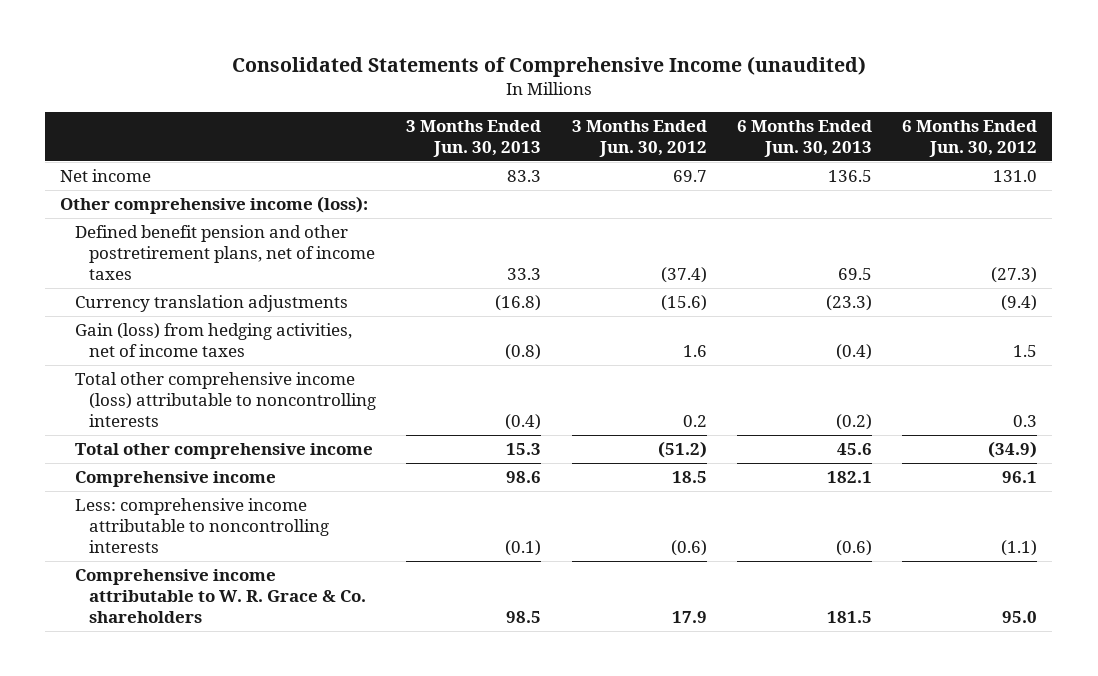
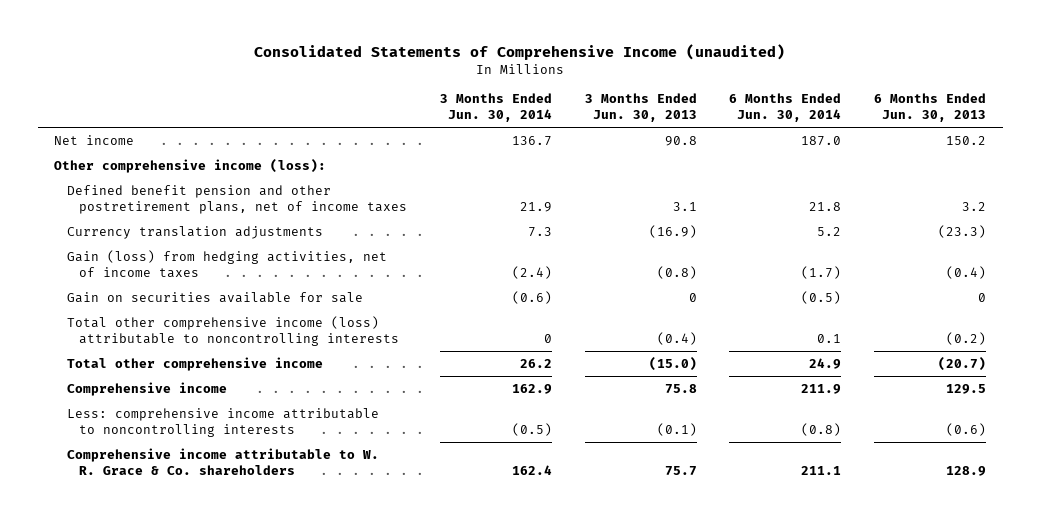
- | 3 Months Ended Jun. 30, 2013 | 3 Months Ended Jun. 30, 2012 | 6 Months Ended Jun. 30, 2013 | 6 Months Ended Jun. 30, 2012
+ | 3 Months Ended Jun. 30, 2014 | 3 Months Ended Jun. 30, 2013 | 6 Months Ended Jun. 30, 2014 | 6 Months Ended Jun. 30, 2013
- Net income | 83.3 | 69.7 | 136.5 | 131.0
+ Net income | 136.7 | 90.8 | 187.0 | 150.2
- Defined benefit pension and other postretirement plans, net of income taxes | 33.3 | (37.4) | 69.5 | (27.3)
- Currency translation adjustments | (16.8) | (15.6) | (23.3) | (9.4)
+ Defined benefit pension and other postretirement plans, net of income taxes | 21.9 | 3.1 | 21.8 | 3.2
+ Currency translation adjustments | 7.3 | (16.9) | 5.2 | (23.3)
+ Gain on securities available for sale | (0.6) | 0 | (0.5) | 0
- Total other comprehensive income | 15.3 | (51.2) | 45.6 | (34.9)
- Comprehensive income | 98.6 | 18.5 | 182.1 | 96.1
+ Total other comprehensive income | 26.2 | (15.0) | 24.9 | (20.7)
+ Comprehensive income | 162.9 | 75.8 | 211.9 | 129.5
- Comprehensive income attributable to W. R. Grace & Co. shareholders | 98.5 | 17.9 | 181.5 | 95.0
+ Comprehensive income attributable to W. R. Grace & Co. shareholders | 162.4 | 75.7 | 211.1 | 128.9

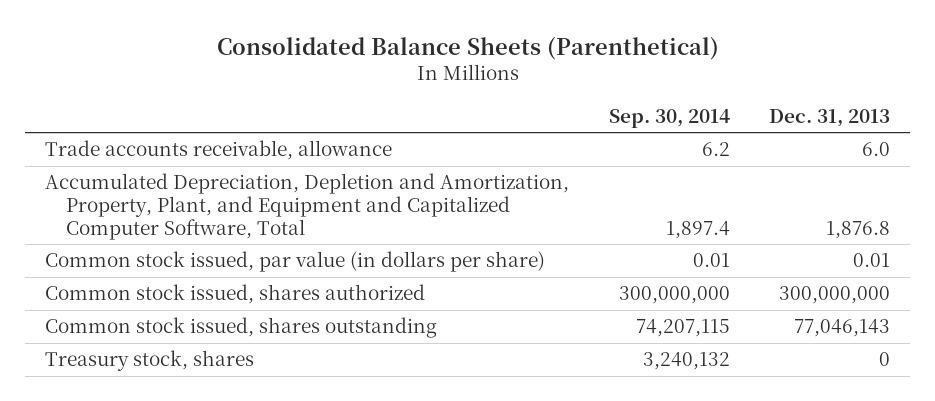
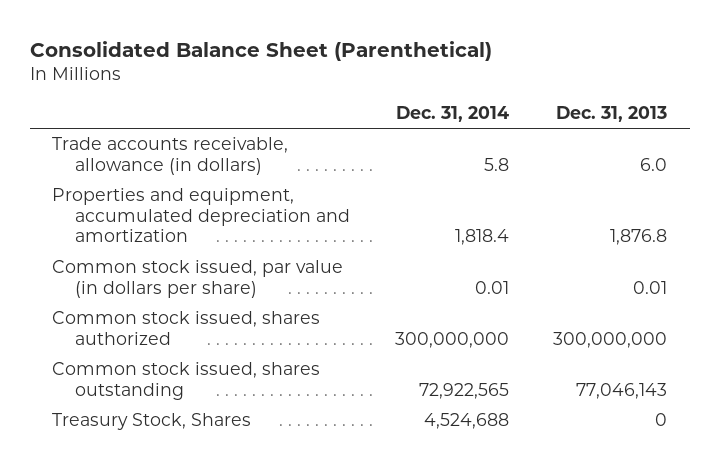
- Consolidated Balance Sheets (Parenthetical)
+ Consolidated Balance Sheet (Parenthetical)
- | Sep. 30, 2014 | Dec. 31, 2013
+ | Dec. 31, 2014 | Dec. 31, 2013
- Trade accounts receivable, allowance | 6.2 | 6.0
- Accumulated Depreciation, Depletion and Amortization, Property, Plant, and Equipment and Capitalized Computer Software, Total | 1,897.4 | 1,876.8
+ Trade accounts receivable, allowance (in dollars) | 5.8 | 6.0
+ Properties and equipment, accumulated depreciation and amortization | 1,818.4 | 1,876.8
- Treasury stock, shares | 3,240,132 | 0
+ Treasury Stock, Shares | 4,524,688 | 0

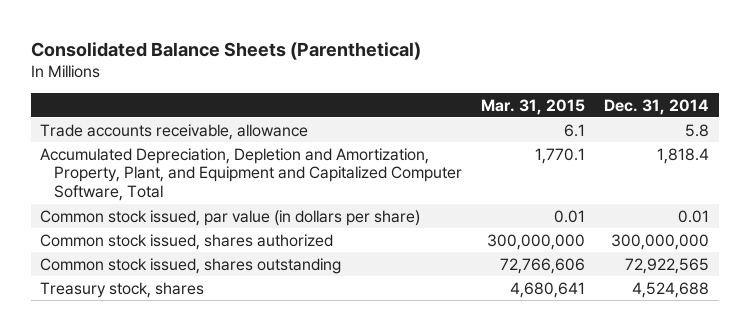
- Consolidated Balance Sheet (Parenthetical)
+ Consolidated Balance Sheets (Parenthetical)
- | Dec. 31, 2014 | Dec. 31, 2013
+ | Mar. 31, 2015 | Dec. 31, 2014
- Trade accounts receivable, allowance (in dollars) | 5.8 | 6.0
- Properties and equipment, accumulated depreciation and amortization | 1,818.4 | 1,876.8
+ Trade accounts receivable, allowance | 6.1 | 5.8
+ Accumulated Depreciation, Depletion and Amortization, Property, Plant, and Equipment and Capitalized Computer Software, Total | 1,770.1 | 1,818.4
- Treasury Stock, Shares | 4,524,688 | 0
+ Treasury stock, shares | 4,680,641 | 4,524,688

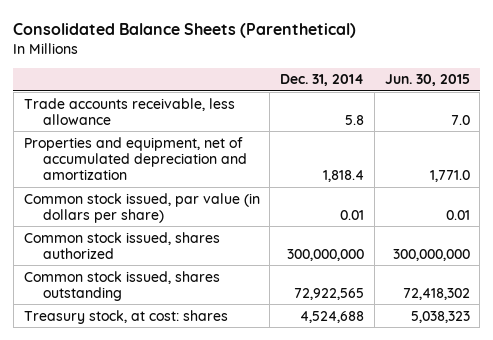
- | Mar. 31, 2015 | Dec. 31, 2014
+ | Dec. 31, 2014 | Jun. 30, 2015
- Trade accounts receivable, allowance | 6.1 | 5.8
- Accumulated Depreciation, Depletion and Amortization, Property, Plant, and Equipment and Capitalized Computer Software, Total | 1,770.1 | 1,818.4
+ Trade accounts receivable, less allowance | 5.8 | 7.0
+ Properties and equipment, net of accumulated depreciation and amortization | 1,818.4 | 1,771.0
- Treasury stock, shares | 4,680,641 | 4,524,688
+ Treasury stock, at cost: shares | 4,524,688 | 5,038,323

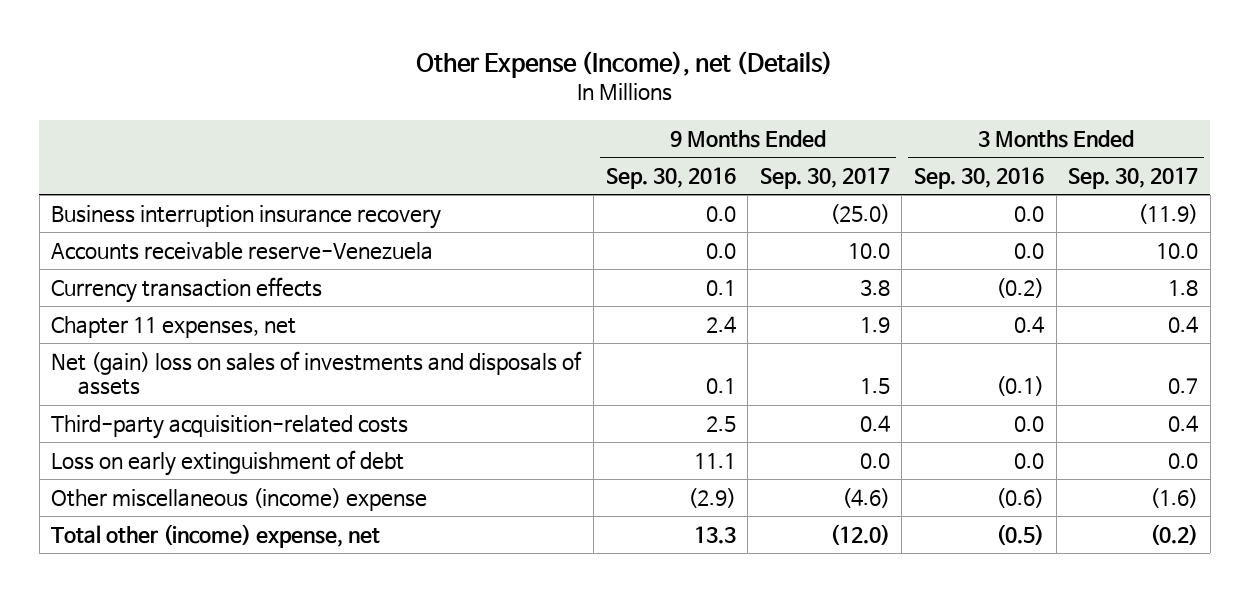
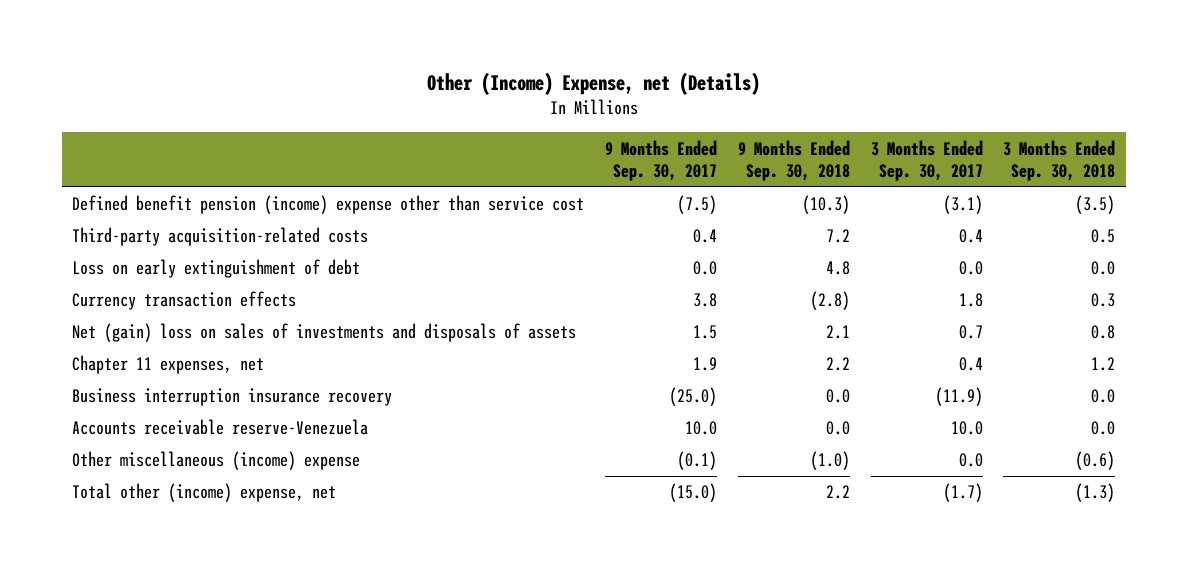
- Other Expense (Income), net (Details)
+ Other (Income) Expense, net (Details)
- | 9 Months Ended Sep. 30, 2016 | 9 Months Ended Sep. 30, 2017 | 3 Months Ended Sep. 30, 2016 | 3 Months Ended Sep. 30, 2017
+ | 9 Months Ended Sep. 30, 2017 | 9 Months Ended Sep. 30, 2018 | 3 Months Ended Sep. 30, 2017 | 3 Months Ended Sep. 30, 2018
+ Defined benefit pension (income) expense other than service cost | (7.5) | (10.3) | (3.1) | (3.5)
- Other miscellaneous (income) expense | (2.9) | (4.6) | (0.6) | (1.6)
- Total other (income) expense, net | 13.3 | (12.0) | (0.5) | (0.2)
moved down: Currency transaction effects | 3.8 | (2.8) | 1.8 | 0.3
moved down: Net (gain) loss on sales of investments and disposals of assets | 1.5 | 2.1 | 0.7 | 0.8
moved down: Chapter 11 expenses, net | 1.9 | 2.2 | 0.4 | 1.2
moved down: Business interruption insurance recovery | (25.0) | 0.0 | (11.9) | 0.0
moved down: Accounts receivable reserve-Venezuela | 10.0 | 0.0 | 10.0 | 0.0
+ Other miscellaneous (income) expense | (0.1) | (1.0) | 0.0 | (0.6)
+ Total other (income) expense, net | (15.0) | 2.2 | (1.7) | (1.3)

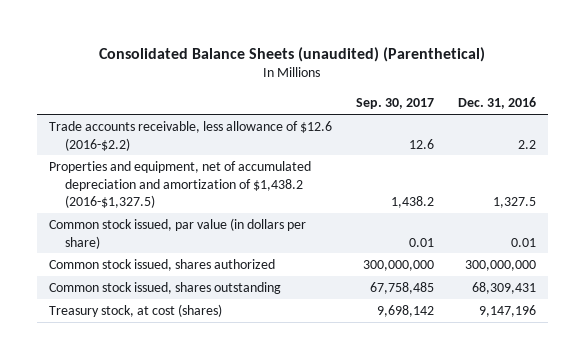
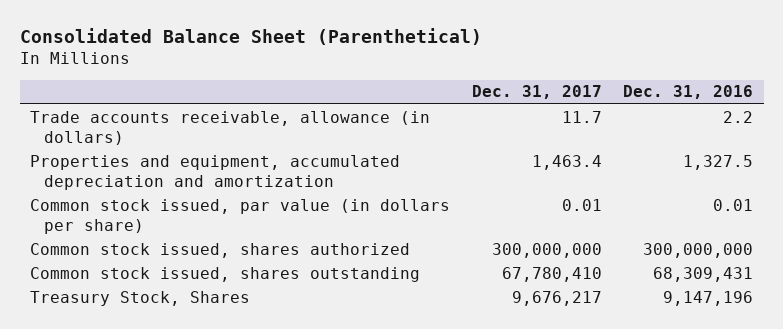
- Consolidated Balance Sheets (unaudited) (Parenthetical)
+ Consolidated Balance Sheet (Parenthetical)
- | Sep. 30, 2017 | Dec. 31, 2016
+ | Dec. 31, 2017 | Dec. 31, 2016
- Trade accounts receivable, less allowance of $12.6 (2016-$2.2) | 12.6 | 2.2
- Properties and equipment, net of accumulated depreciation and amortization of $1,438.2 (2016-$1,327.5) | 1,438.2 | 1,327.5
+ Trade accounts receivable, allowance (in dollars) | 11.7 | 2.2
+ Properties and equipment, accumulated depreciation and amortization | 1,463.4 | 1,327.5
- Treasury stock, at cost (shares) | 9,698,142 | 9,147,196
+ Treasury Stock, Shares | 9,676,217 | 9,147,196

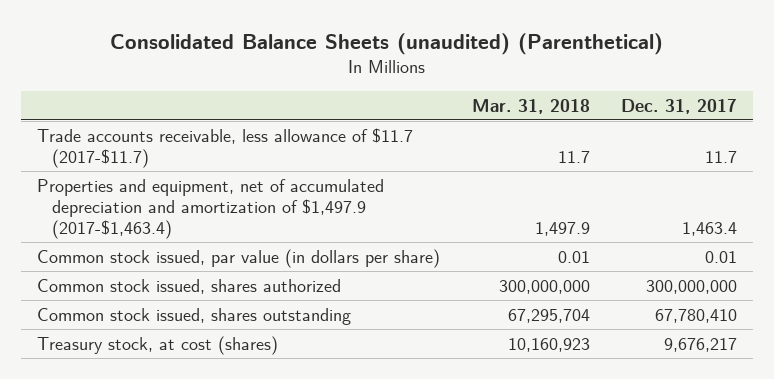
- Consolidated Balance Sheet (Parenthetical)
+ Consolidated Balance Sheets (unaudited) (Parenthetical)
- | Dec. 31, 2017 | Dec. 31, 2016
+ | Mar. 31, 2018 | Dec. 31, 2017
- Trade accounts receivable, allowance (in dollars) | 11.7 | 2.2
- Properties and equipment, accumulated depreciation and amortization | 1,463.4 | 1,327.5
+ Trade accounts receivable, less allowance of $11.7 (2017-$11.7) | 11.7 | 11.7
+ Properties and equipment, net of accumulated depreciation and amortization of $1,497.9 (2017-$1,463.4) | 1,497.9 | 1,463.4
- Treasury Stock, Shares | 9,676,217 | 9,147,196
+ Treasury stock, at cost (shares) | 10,160,923 | 9,676,217

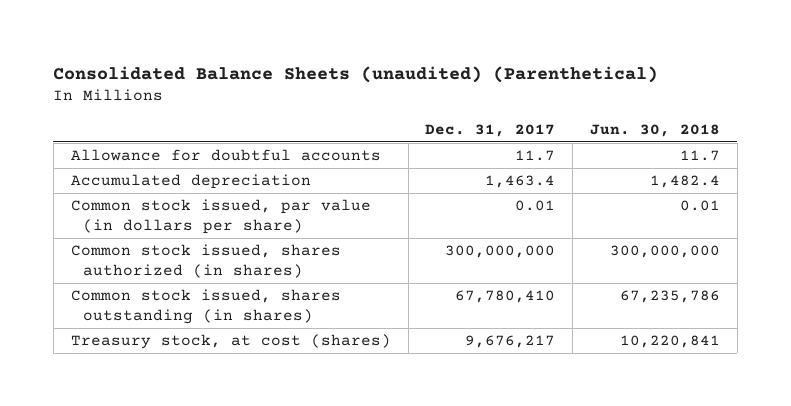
- | Mar. 31, 2018 | Dec. 31, 2017
+ | Dec. 31, 2017 | Jun. 30, 2018
- Trade accounts receivable, less allowance of $11.7 (2017-$11.7) | 11.7 | 11.7
- Properties and equipment, net of accumulated depreciation and amortization of $1,497.9 (2017-$1,463.4) | 1,497.9 | 1,463.4
+ Allowance for doubtful accounts | 11.7 | 11.7
+ Accumulated depreciation | 1,463.4 | 1,482.4
- Common stock issued, shares authorized | 300,000,000 | 300,000,000
- Common stock issued, shares outstanding | 67,295,704 | 67,780,410
+ Common stock issued, shares authorized (in shares) | 300,000,000 | 300,000,000
+ Common stock issued, shares outstanding (in shares) | 67,780,410 | 67,235,786

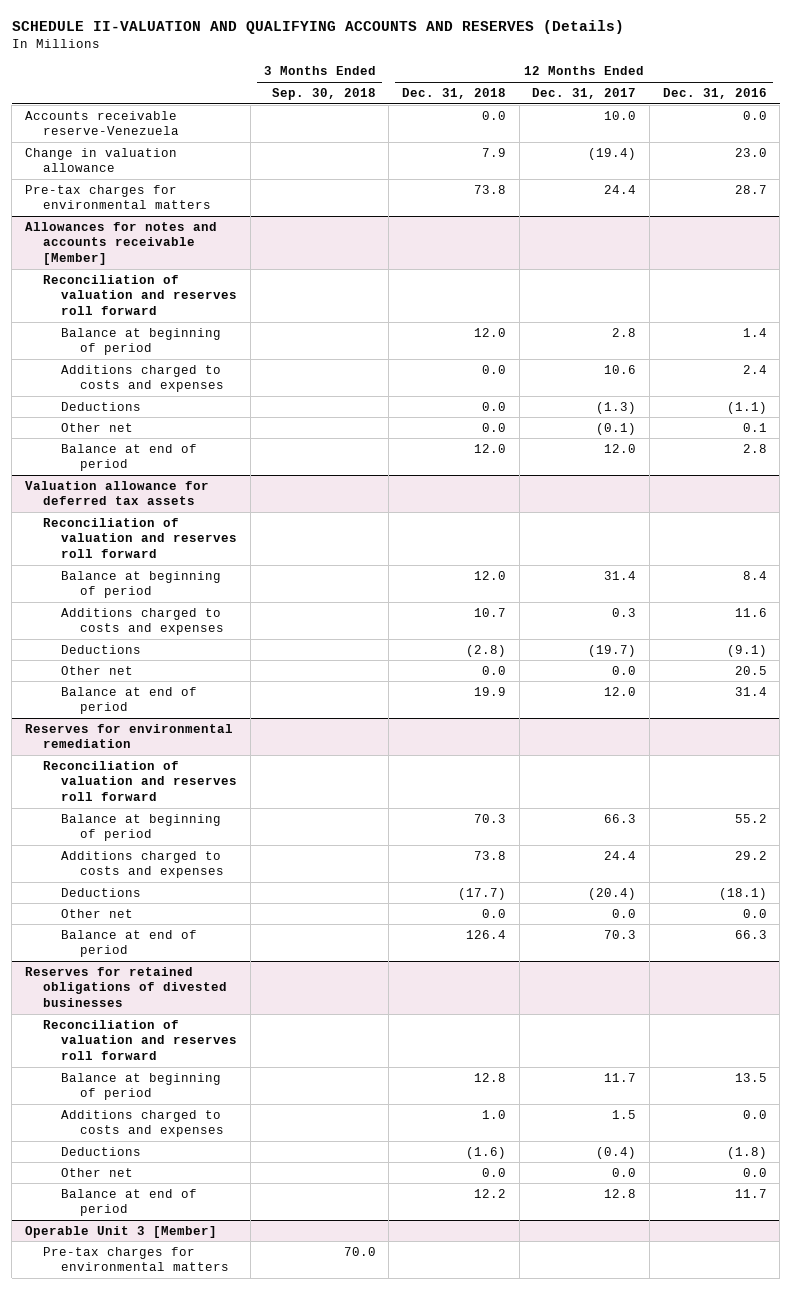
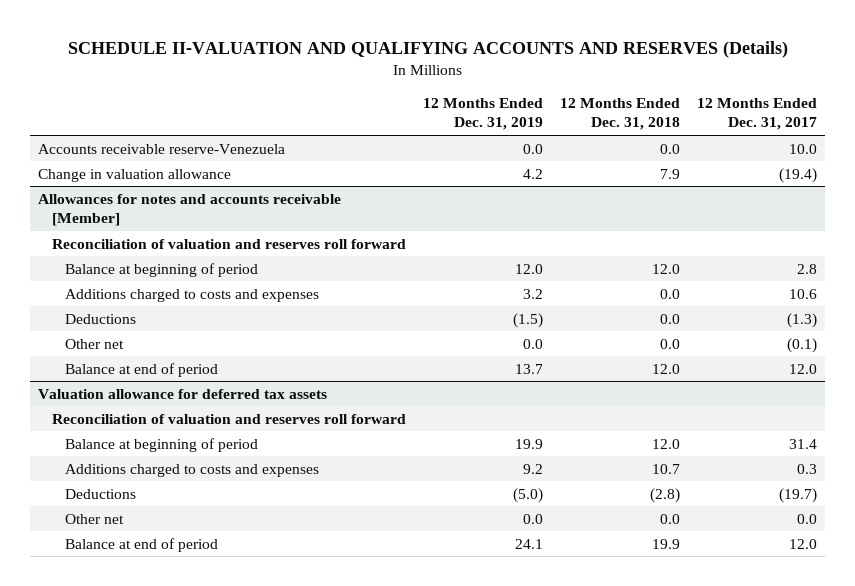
- | 3 Months Ended Sep. 30, 2018 | 12 Months Ended Dec. 31, 2018 | 12 Months Ended Dec. 31, 2017 | 12 Months Ended Dec. 31, 2016
+ | 12 Months Ended Dec. 31, 2019 | 12 Months Ended Dec. 31, 2018 | 12 Months Ended Dec. 31, 2017
- Pre-tax charges for environmental matters | | 73.8 | 24.4 | 28.7
- Reserves for environmental remediation
- Reconciliation of valuation and reserves roll forward
- Balance at beginning of period | | 70.3 | 66.3 | 55.2
- Additions charged to costs and expenses | | 73.8 | 24.4 | 29.2
- Deductions | | (17.7) | (20.4) | (18.1)
- Other net | | 0.0 | 0.0 | 0.0
- Balance at end of period | | 126.4 | 70.3 | 66.3
- Reserves for retained obligations of divested businesses
- Reconciliation of valuation and reserves roll forward
- Balance at beginning of period | | 12.8 | 11.7 | 13.5
- Additions charged to costs and expenses | | 1.0 | 1.5 | 0.0
- Deductions | | (1.6) | (0.4) | (1.8)
- Other net | | 0.0 | 0.0 | 0.0
- Balance at end of period | | 12.2 | 12.8 | 11.7
- Operable Unit 3 [Member]
- Pre-tax charges for environmental matters | 70.0 | | |

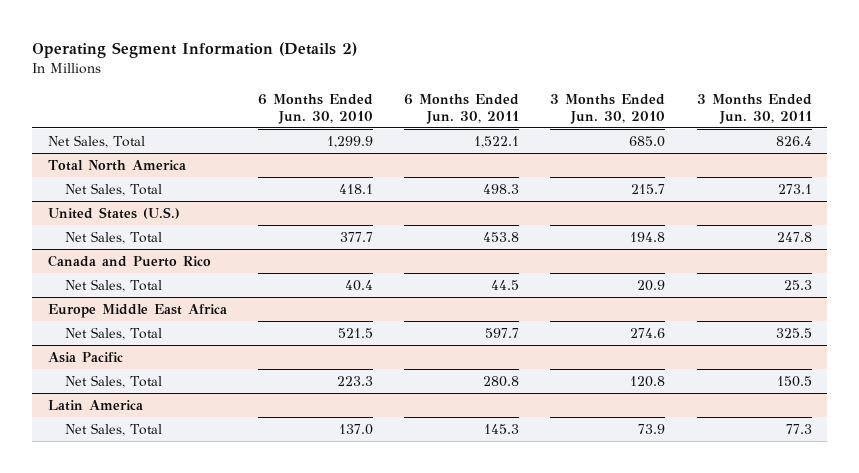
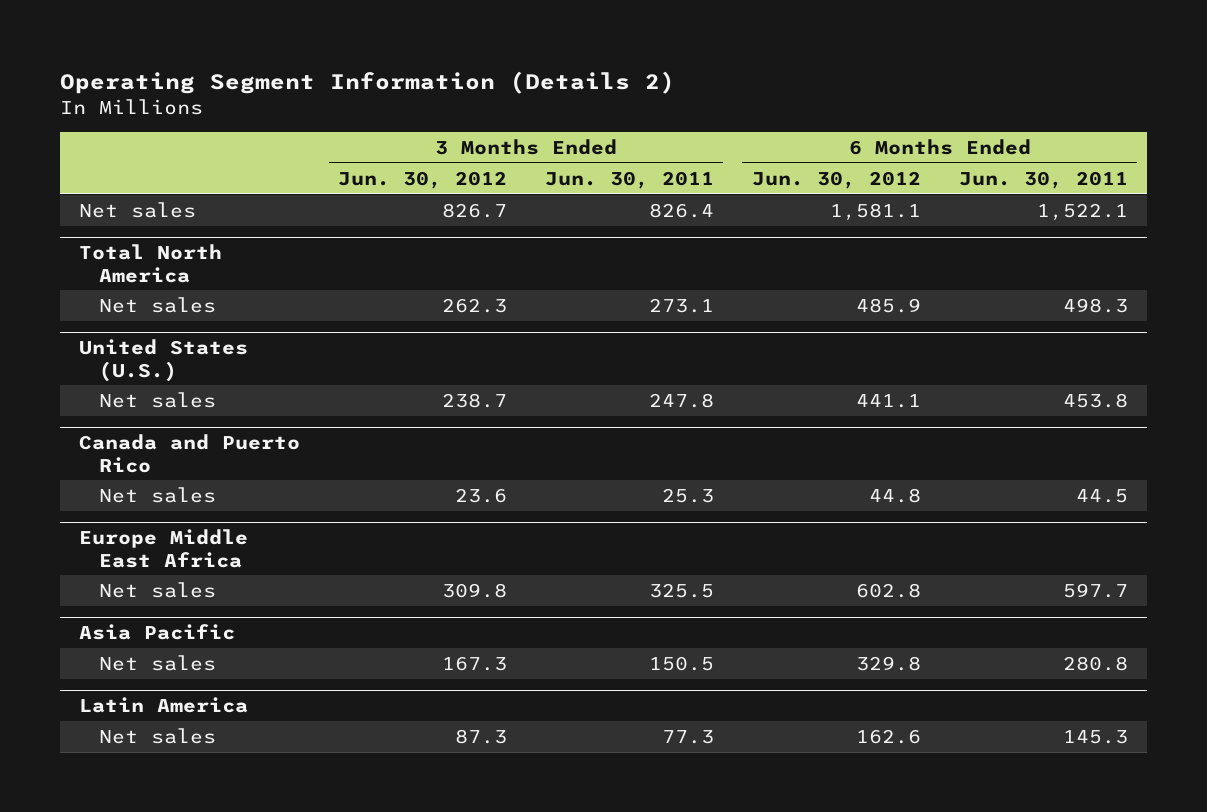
- | 6 Months Ended Jun. 30, 2010 | 6 Months Ended Jun. 30, 2011 | 3 Months Ended Jun. 30, 2010 | 3 Months Ended Jun. 30, 2011
+ | 3 Months Ended Jun. 30, 2012 | 3 Months Ended Jun. 30, 2011 | 6 Months Ended Jun. 30, 2012 | 6 Months Ended Jun. 30, 2011
- Net Sales, Total | 1,299.9 | 1,522.1 | 685.0 | 826.4
+ Net sales | 826.7 | 826.4 | 1,581.1 | 1,522.1
@ Total North America
- Net Sales, Total | 418.1 | 498.3 | 215.7 | 273.1
+ Net sales | 262.3 | 273.1 | 485.9 | 498.3
@ United States (U.S.)
- Net Sales, Total | 377.7 | 453.8 | 194.8 | 247.8
+ Net sales | 238.7 | 247.8 | 441.1 | 453.8
@ Canada and Puerto Rico
- Net Sales, Total | 40.4 | 44.5 | 20.9 | 25.3
+ Net sales | 23.6 | 25.3 | 44.8 | 44.5
@ Europe Middle East Africa
- Net Sales, Total | 521.5 | 597.7 | 274.6 | 325.5
+ Net sales | 309.8 | 325.5 | 602.8 | 597.7
@ Asia Pacific
- Net Sales, Total | 223.3 | 280.8 | 120.8 | 150.5
+ Net sales | 167.3 | 150.5 | 329.8 | 280.8
@ Latin America
- Net Sales, Total | 137.0 | 145.3 | 73.9 | 77.3
+ Net sales | 87.3 | 77.3 | 162.6 | 145.3

